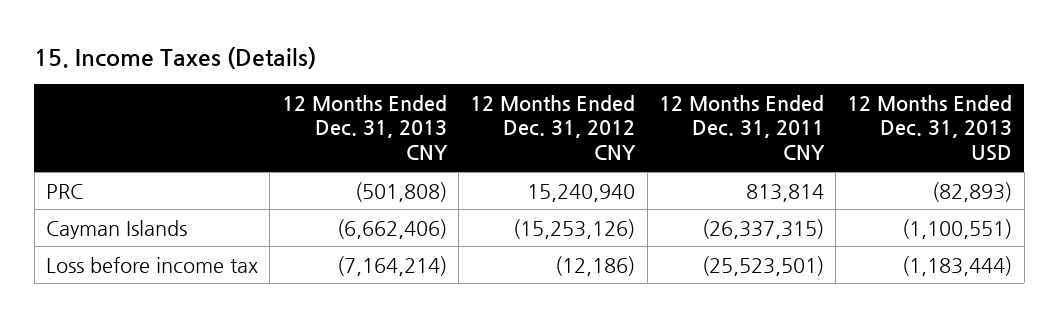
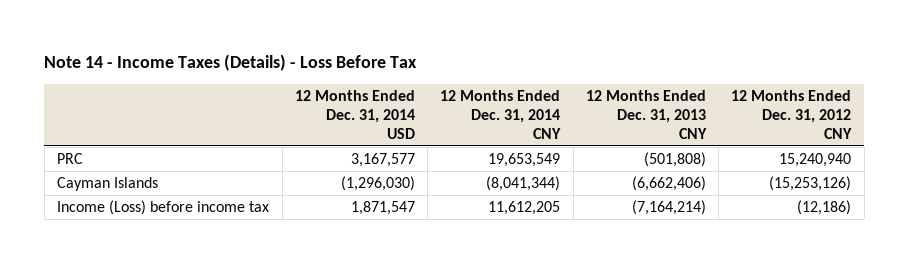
- 15. Income Taxes (Details)
+ Note 14 - Income Taxes (Details) - Loss Before Tax
- | 12 Months Ended Dec. 31, 2013 CNY | 12 Months Ended Dec. 31, 2012 CNY | 12 Months Ended Dec. 31, 2011 CNY | 12 Months Ended Dec. 31, 2013 USD
+ | 12 Months Ended Dec. 31, 2014 USD | 12 Months Ended Dec. 31, 2014 CNY | 12 Months Ended Dec. 31, 2013 CNY | 12 Months Ended Dec. 31, 2012 CNY
- Loss before income tax | (7,164,214) | (12,186) | (25,523,501) | (1,183,444)
+ Income (Loss) before income tax | 1,871,547 | 11,612,205 | (7,164,214) | (12,186)

